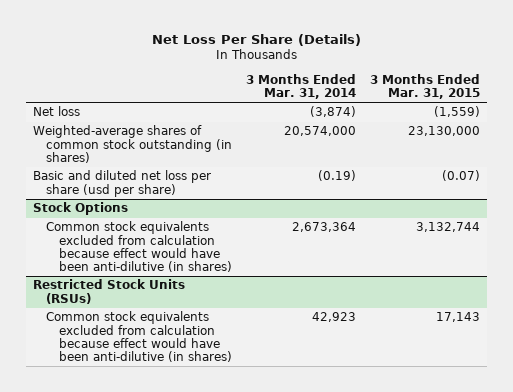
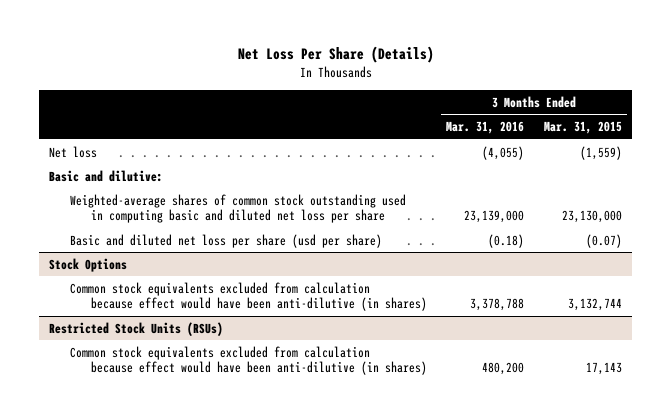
- | 3 Months Ended Mar. 31, 2014 | 3 Months Ended Mar. 31, 2015
+ | 3 Months Ended Mar. 31, 2016 | 3 Months Ended Mar. 31, 2015
- Weighted-average shares of common stock outstanding (in shares) | 20,574,000 | 23,130,000
+ Basic and dilutive:
+ Weighted-average shares of common stock outstanding used in computing basic and diluted net loss per share | 23,139,000 | 23,130,000

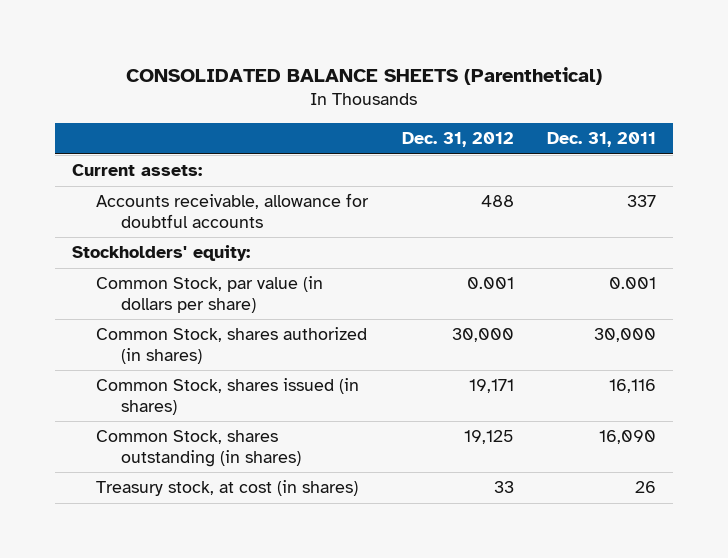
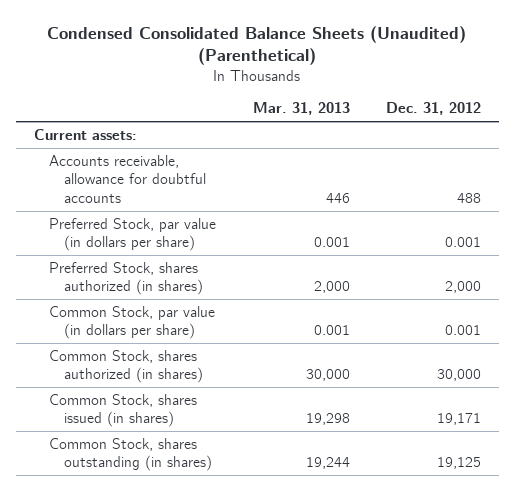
- CONSOLIDATED BALANCE SHEETS (Parenthetical)
+ Condensed Consolidated Balance Sheets (Unaudited) (Parenthetical)
- | Dec. 31, 2012 | Dec. 31, 2011
+ | Mar. 31, 2013 | Dec. 31, 2012
- Stockholders' equity:
+ Preferred Stock, par value (in dollars per share) | 0.001 | 0.001
+ Preferred Stock, shares authorized (in shares) | 2,000 | 2,000
- Treasury stock, at cost (in shares) | 33 | 26

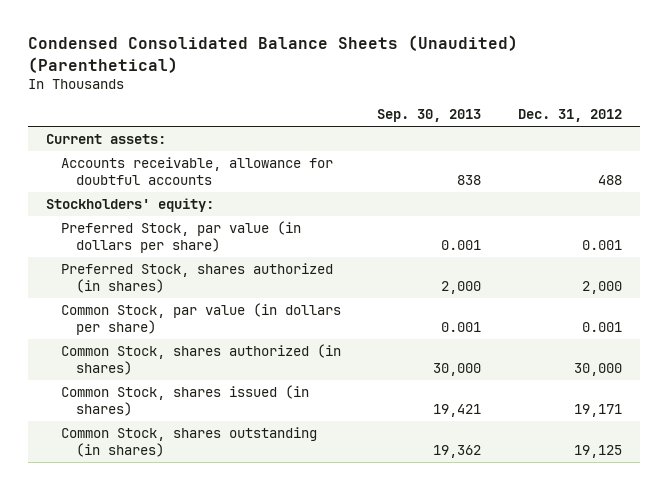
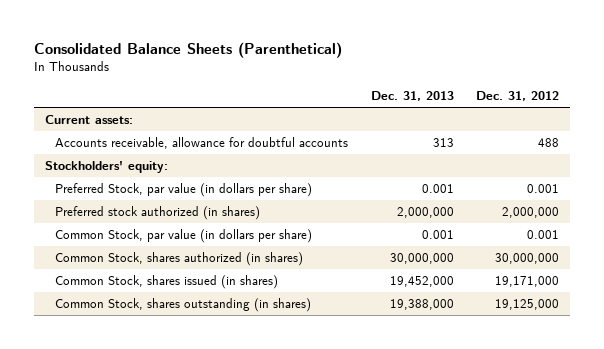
- Condensed Consolidated Balance Sheets (Unaudited) (Parenthetical)
+ Consolidated Balance Sheets (Parenthetical)
- | Sep. 30, 2013 | Dec. 31, 2012
+ | Dec. 31, 2013 | Dec. 31, 2012
- Preferred Stock, shares authorized (in shares) | 2,000 | 2,000
+ Preferred stock authorized (in shares) | 2,000,000 | 2,000,000
- Common Stock, shares authorized (in shares) | 30,000 | 30,000
- Common Stock, shares issued (in shares) | 19,421 | 19,171
- Common Stock, shares outstanding (in shares) | 19,362 | 19,125
+ Common Stock, shares authorized (in shares) | 30,000,000 | 30,000,000
+ Common Stock, shares issued (in shares) | 19,452,000 | 19,171,000
+ Common Stock, shares outstanding (in shares) | 19,388,000 | 19,125,000

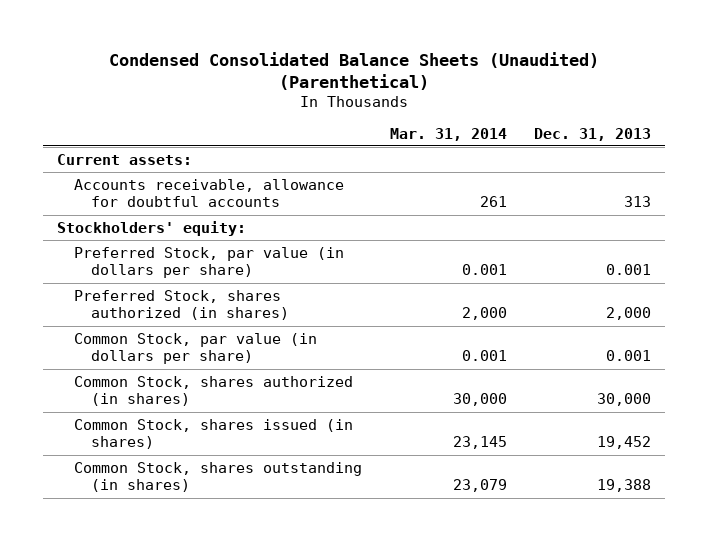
- Consolidated Balance Sheets (Parenthetical)
+ Condensed Consolidated Balance Sheets (Unaudited) (Parenthetical)
- | Dec. 31, 2013 | Dec. 31, 2012
+ | Mar. 31, 2014 | Dec. 31, 2013
- Preferred stock authorized (in shares) | 2,000,000 | 2,000,000
+ Preferred Stock, shares authorized (in shares) | 2,000 | 2,000
- Common Stock, shares authorized (in shares) | 30,000,000 | 30,000,000
- Common Stock, shares issued (in shares) | 19,452,000 | 19,171,000
- Common Stock, shares outstanding (in shares) | 19,388,000 | 19,125,000
+ Common Stock, shares authorized (in shares) | 30,000 | 30,000
+ Common Stock, shares issued (in shares) | 23,145 | 19,452
+ Common Stock, shares outstanding (in shares) | 23,079 | 19,388

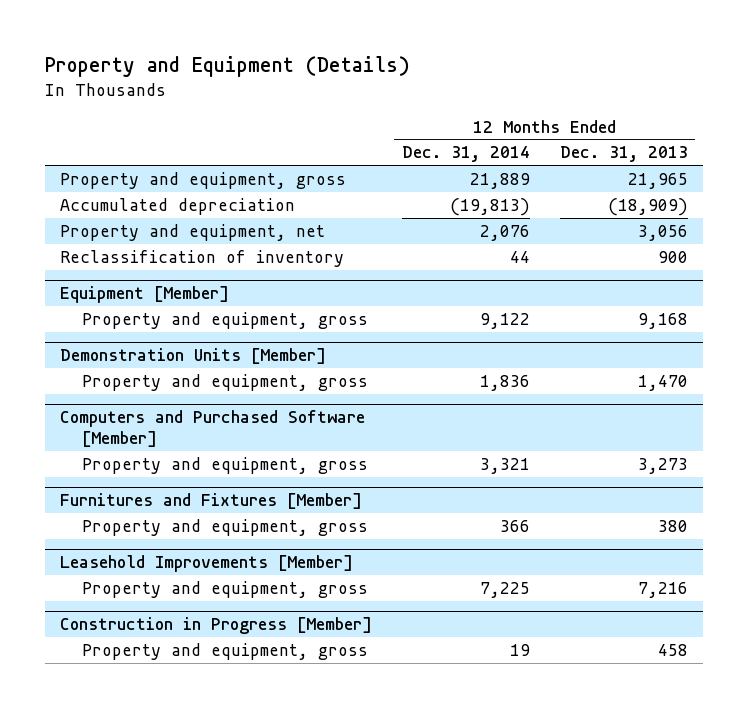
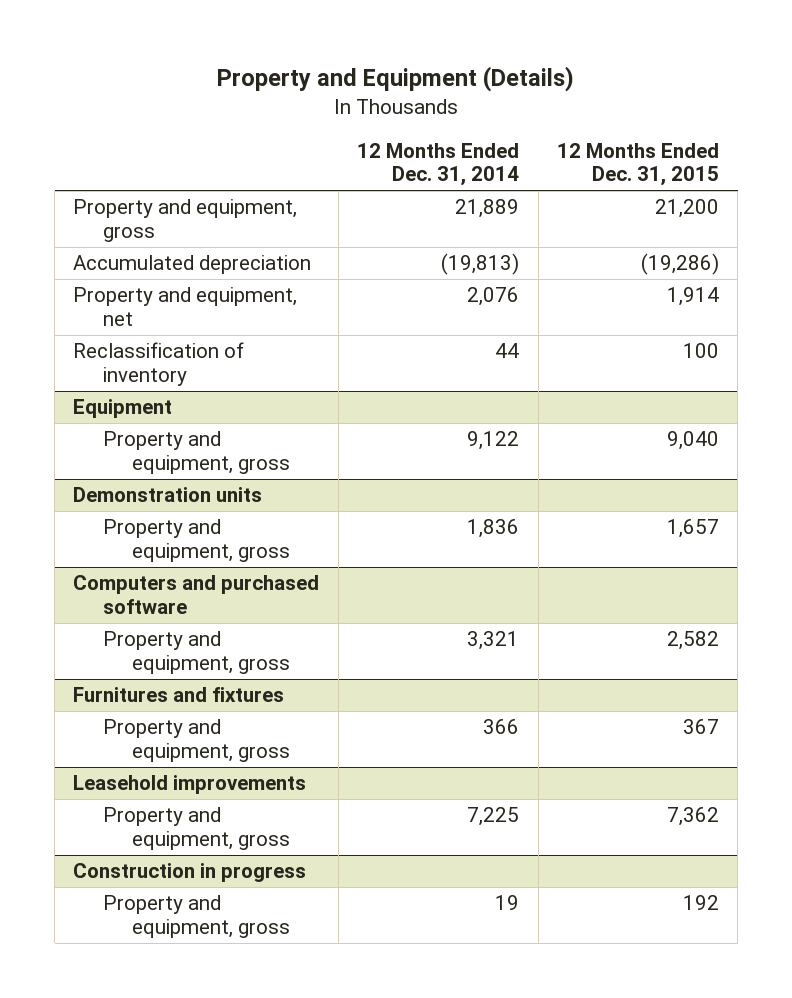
- | 12 Months Ended Dec. 31, 2014 | 12 Months Ended Dec. 31, 2013
+ | 12 Months Ended Dec. 31, 2014 | 12 Months Ended Dec. 31, 2015
- Equipment [Member]
+ Equipment
- Demonstration Units [Member]
+ Demonstration units
- Computers and Purchased Software [Member]
+ Computers and purchased software
- Furnitures and Fixtures [Member]
+ Furnitures and fixtures
- Leasehold Improvements [Member]
+ Leasehold improvements
- Construction in Progress [Member]
+ Construction in progress

